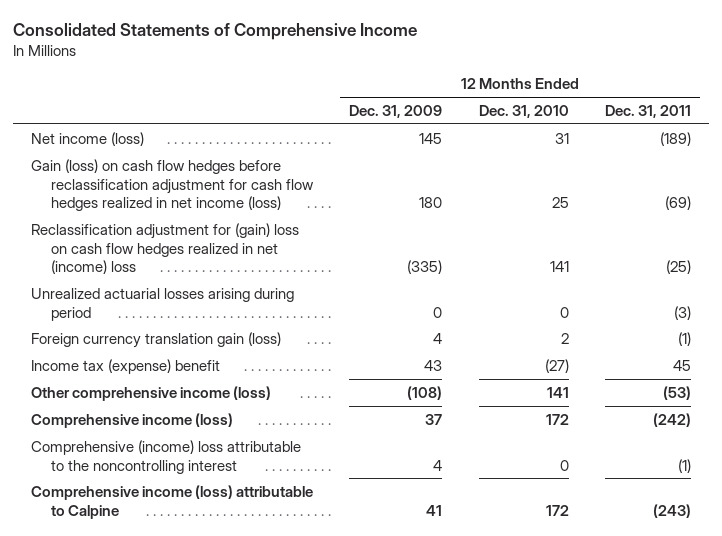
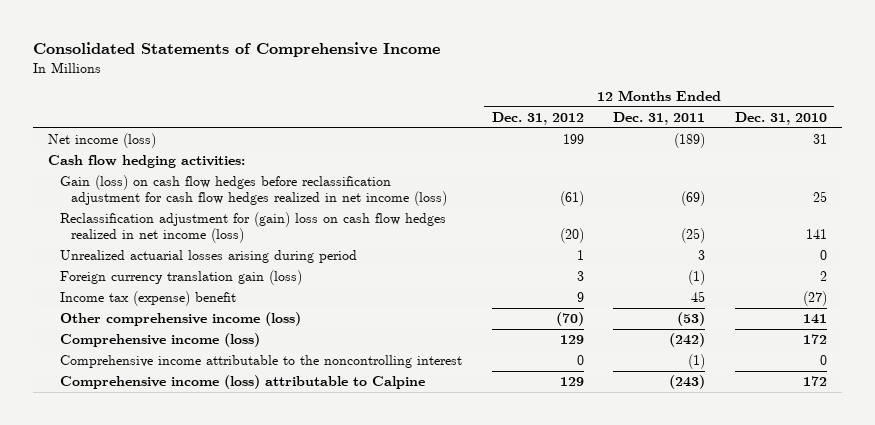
- | 12 Months Ended Dec. 31, 2009 | 12 Months Ended Dec. 31, 2010 | 12 Months Ended Dec. 31, 2011
+ | 12 Months Ended Dec. 31, 2012 | 12 Months Ended Dec. 31, 2011 | 12 Months Ended Dec. 31, 2010
+ Cash flow hedging activities:
- Reclassification adjustment for (gain) loss on cash flow hedges realized in net (income) loss | (335) | 141 | (25)
- Unrealized actuarial losses arising during period | 0 | 0 | (3)
+ Reclassification adjustment for (gain) loss on cash flow hedges realized in net income (loss) | (20) | (25) | 141
+ Unrealized actuarial losses arising during period | 1 | 3 | 0
- Comprehensive (income) loss attributable to the noncontrolling interest | 4 | 0 | (1)
+ Comprehensive income attributable to the noncontrolling interest | 0 | (1) | 0

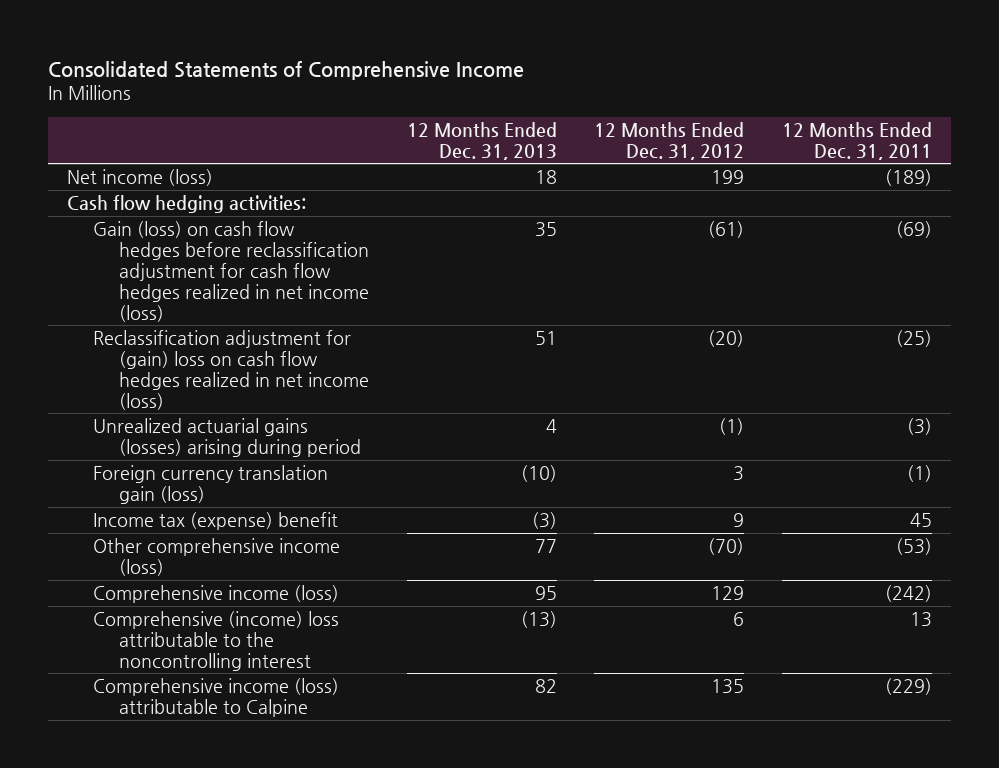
- | 12 Months Ended Dec. 31, 2012 | 12 Months Ended Dec. 31, 2011 | 12 Months Ended Dec. 31, 2010
+ | 12 Months Ended Dec. 31, 2013 | 12 Months Ended Dec. 31, 2012 | 12 Months Ended Dec. 31, 2011
- Unrealized actuarial losses arising during period | 1 | 3 | 0
+ Unrealized actuarial gains (losses) arising during period | 4 | (1) | (3)
- Comprehensive income attributable to the noncontrolling interest | 0 | (1) | 0
- Comprehensive income (loss) attributable to Calpine | 129 | (243) | 172
+ Comprehensive (income) loss attributable to the noncontrolling interest | (13) | 6 | 13
+ Comprehensive income (loss) attributable to Calpine | 82 | 135 | (229)

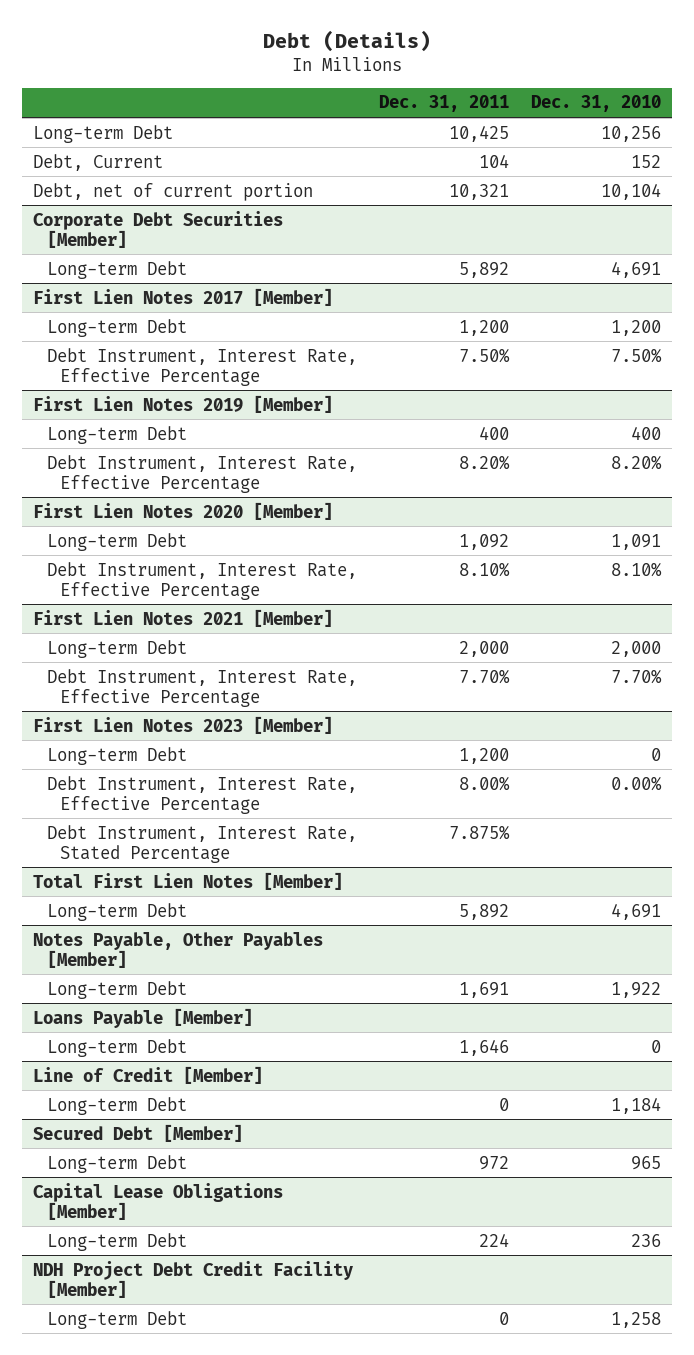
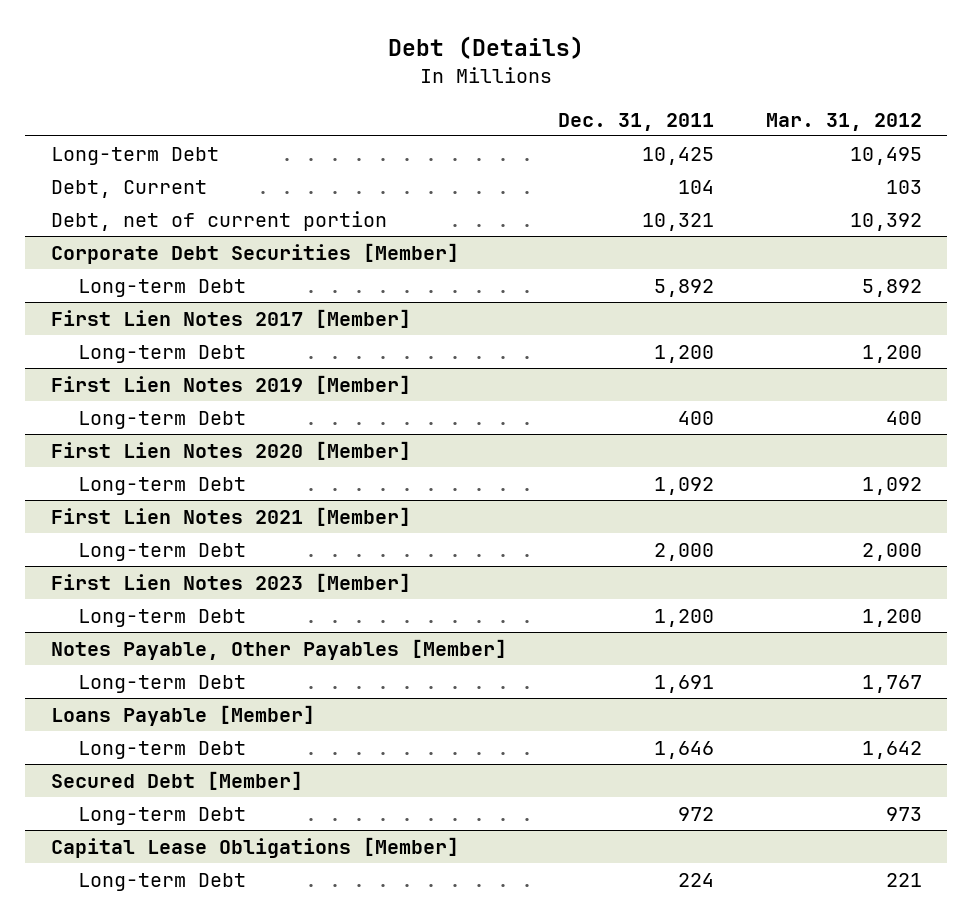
- | Dec. 31, 2011 | Dec. 31, 2010
+ | Dec. 31, 2011 | Mar. 31, 2012
@ First Lien Notes 2017 [Member]
- Debt Instrument, Interest Rate, Effective Percentage | 7.50% | 7.50%
@ First Lien Notes 2019 [Member]
- Debt Instrument, Interest Rate, Effective Percentage | 8.20% | 8.20%
@ First Lien Notes 2020 [Member]
- Debt Instrument, Interest Rate, Effective Percentage | 8.10% | 8.10%
@ First Lien Notes 2021 [Member]
- Debt Instrument, Interest Rate, Effective Percentage | 7.70% | 7.70%
@ First Lien Notes 2023 [Member]
- Debt Instrument, Interest Rate, Effective Percentage | 8.00% | 0.00%
- Debt Instrument, Interest Rate, Stated Percentage | 7.875% |
- Total First Lien Notes [Member]
- Long-term Debt | 5,892 | 4,691
- Line of Credit [Member]
- Long-term Debt | 0 | 1,184
- NDH Project Debt Credit Facility [Member]
- Long-term Debt | 0 | 1,258

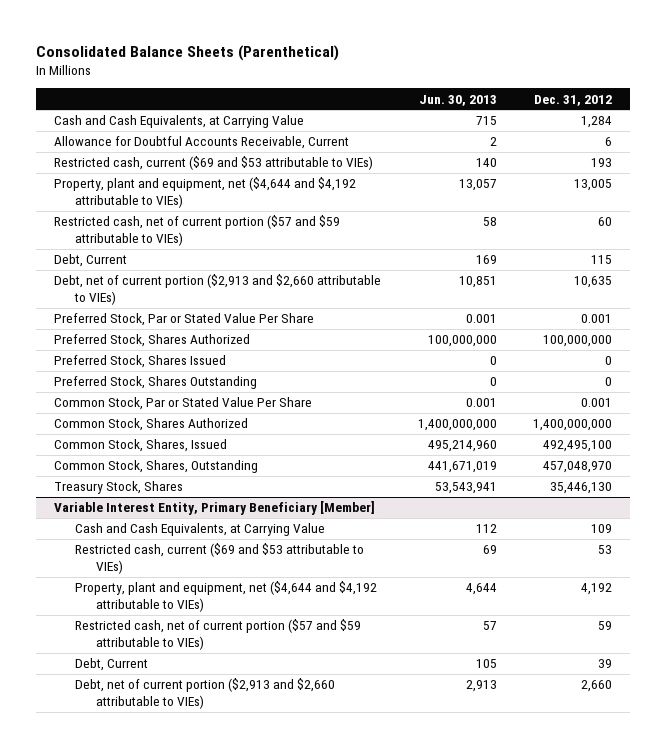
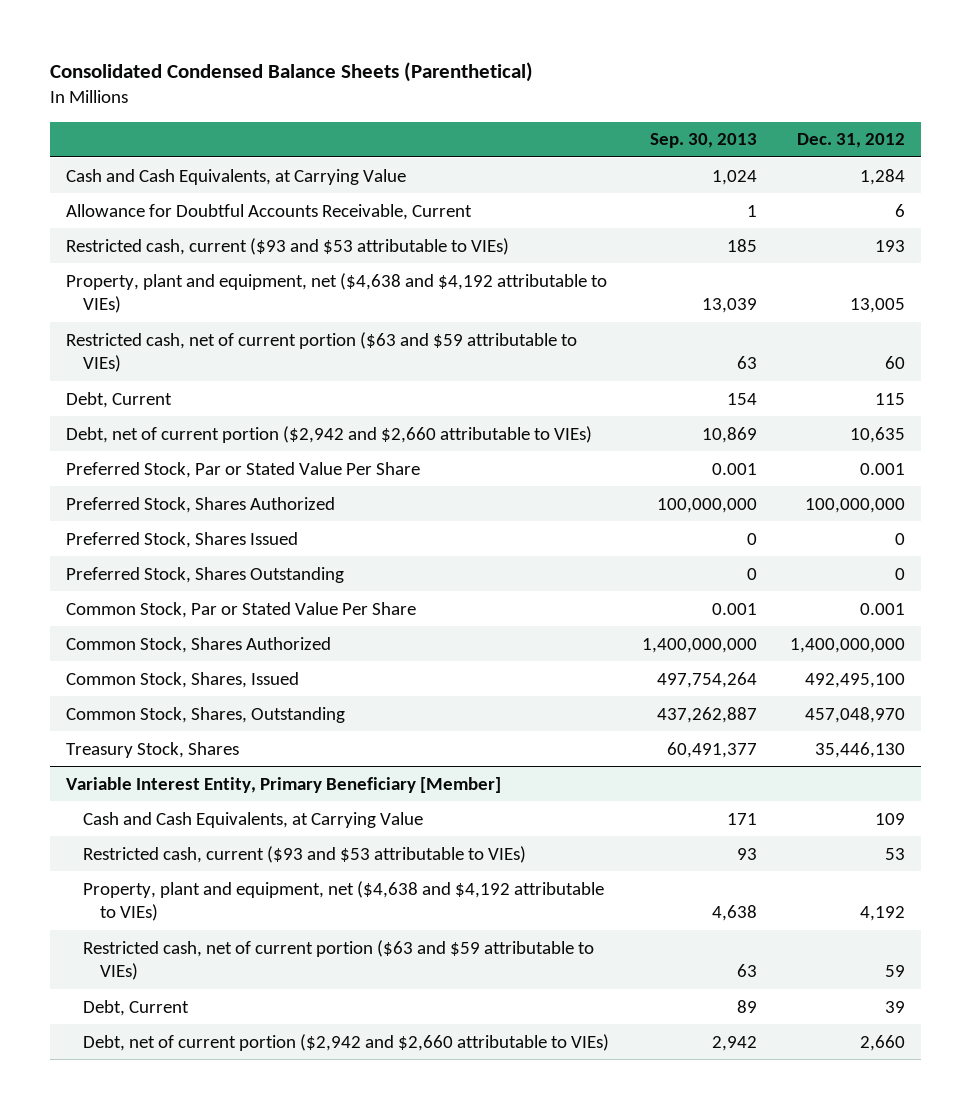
- Consolidated Balance Sheets (Parenthetical)
+ Consolidated Condensed Balance Sheets (Parenthetical)
- | Jun. 30, 2013 | Dec. 31, 2012
+ | Sep. 30, 2013 | Dec. 31, 2012
- Restricted cash, current ($69 and $53 attributable to VIEs) | 140 | 193
- Property, plant and equipment, net ($4,644 and $4,192 attributable to VIEs) | 13,057 | 13,005
- Restricted cash, net of current portion ($57 and $59 attributable to VIEs) | 58 | 60
+ Restricted cash, current ($93 and $53 attributable to VIEs) | 185 | 193
+ Property, plant and equipment, net ($4,638 and $4,192 attributable to VIEs) | 13,039 | 13,005
+ Restricted cash, net of current portion ($63 and $59 attributable to VIEs) | 63 | 60
- Debt, net of current portion ($2,913 and $2,660 attributable to VIEs) | 10,851 | 10,635
+ Debt, net of current portion ($2,942 and $2,660 attributable to VIEs) | 10,869 | 10,635
@ Variable Interest Entity, Primary Beneficiary [Member]
- Restricted cash, current ($69 and $53 attributable to VIEs) | 69 | 53
- Property, plant and equipment, net ($4,644 and $4,192 attributable to VIEs) | 4,644 | 4,192
- Restricted cash, net of current portion ($57 and $59 attributable to VIEs) | 57 | 59
+ Restricted cash, current ($93 and $53 attributable to VIEs) | 93 | 53
+ Property, plant and equipment, net ($4,638 and $4,192 attributable to VIEs) | 4,638 | 4,192
+ Restricted cash, net of current portion ($63 and $59 attributable to VIEs) | 63 | 59
- Debt, net of current portion ($2,913 and $2,660 attributable to VIEs) | 2,913 | 2,660
+ Debt, net of current portion ($2,942 and $2,660 attributable to VIEs) | 2,942 | 2,660

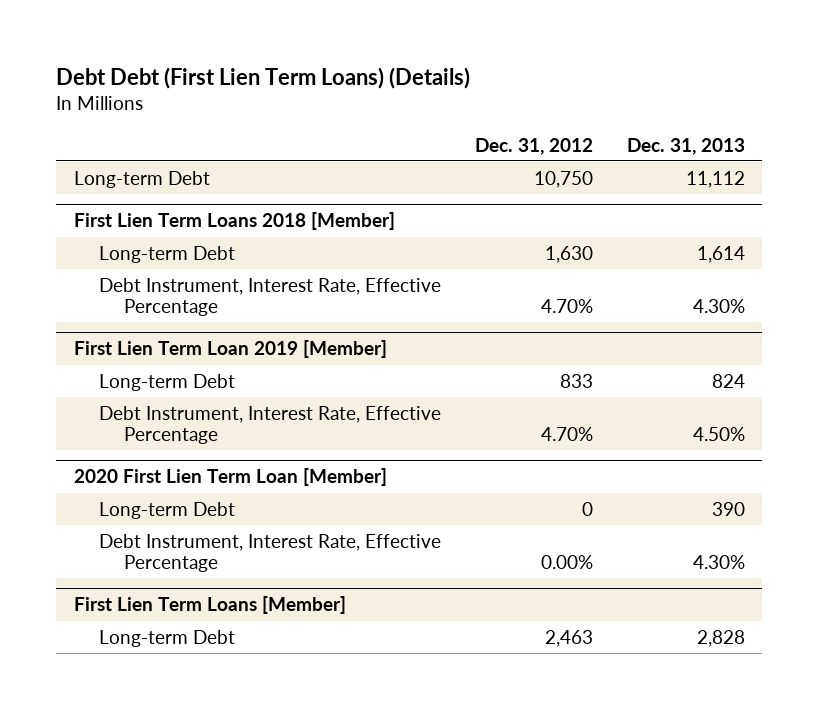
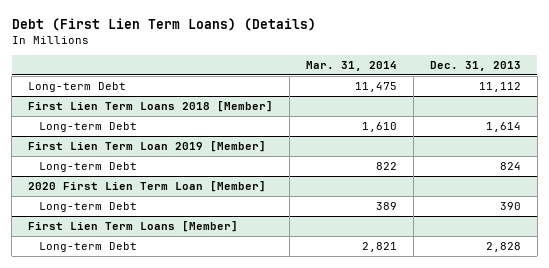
- Debt Debt (First Lien Term Loans) (Details)
+ Debt (First Lien Term Loans) (Details)
- | Dec. 31, 2012 | Dec. 31, 2013
+ | Mar. 31, 2014 | Dec. 31, 2013
@ First Lien Term Loans 2018 [Member]
- Debt Instrument, Interest Rate, Effective Percentage | 4.70% | 4.30%
@ First Lien Term Loan 2019 [Member]
- Debt Instrument, Interest Rate, Effective Percentage | 4.70% | 4.50%
@ 2020 First Lien Term Loan [Member]
- Debt Instrument, Interest Rate, Effective Percentage | 0.00% | 4.30%

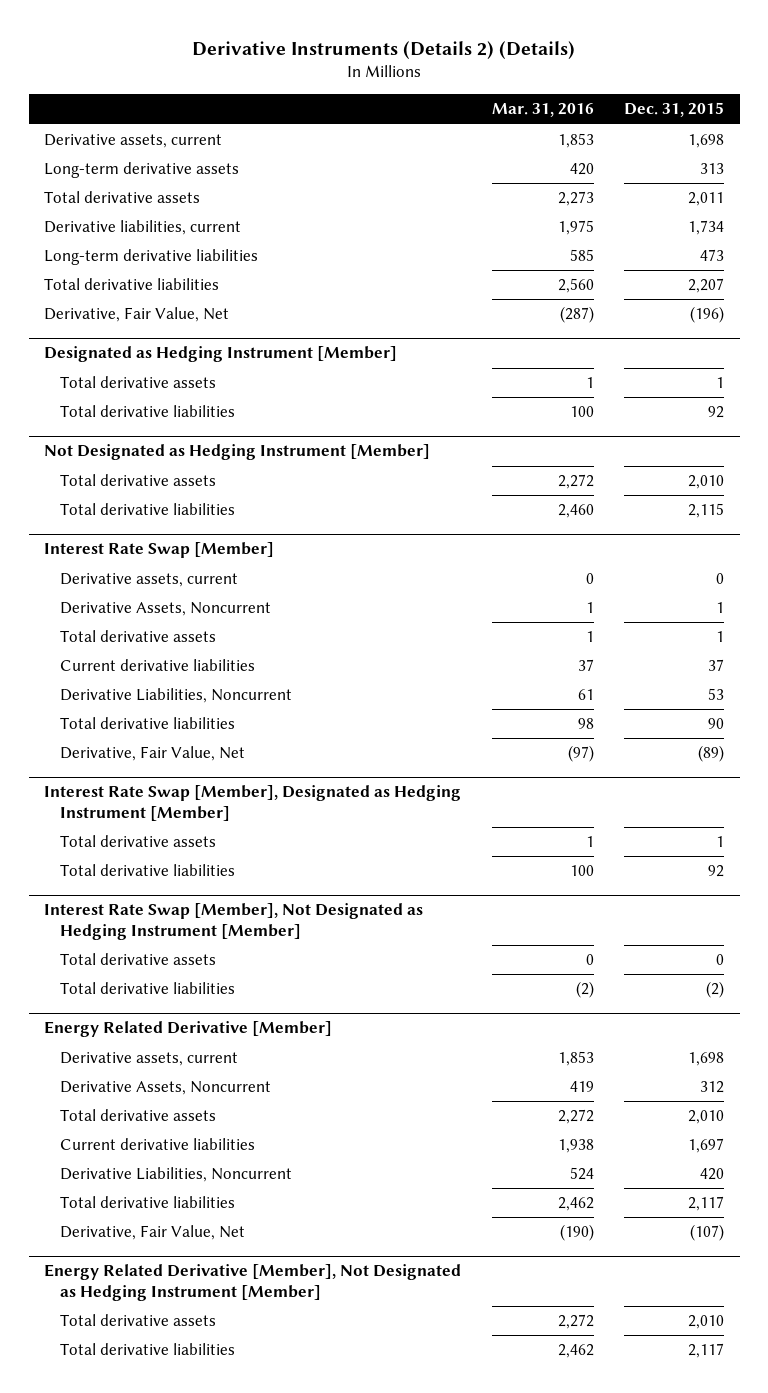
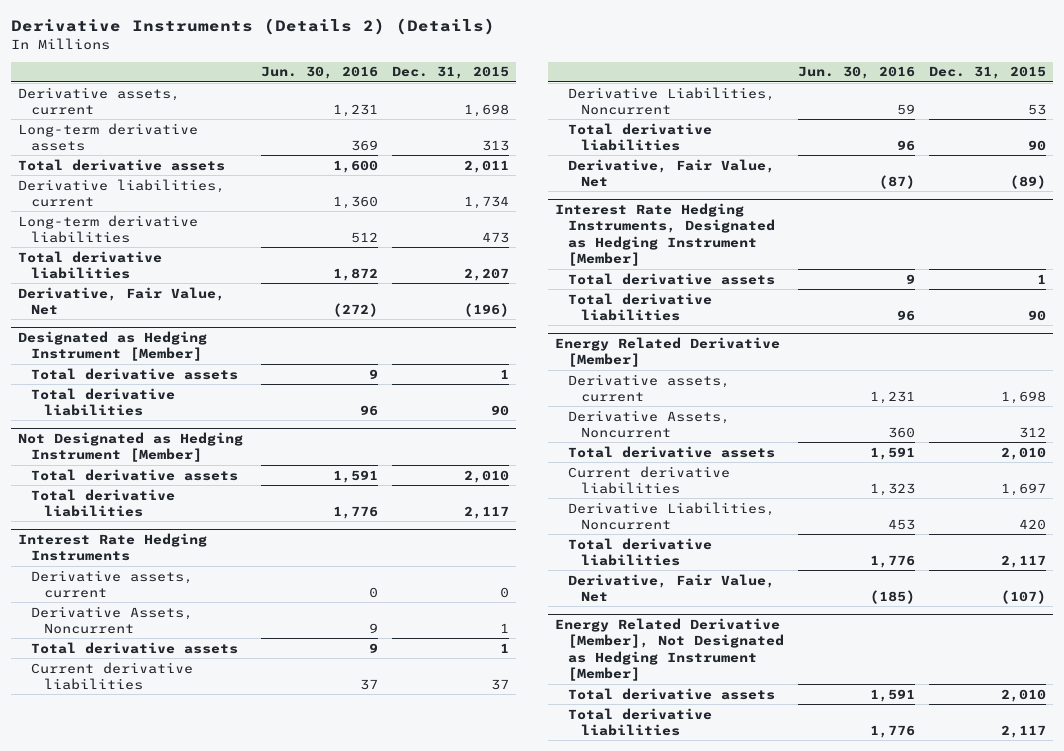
- | Mar. 31, 2016 | Dec. 31, 2015
+ | Jun. 30, 2016 | Dec. 31, 2015
@ Designated as Hedging Instrument [Member]
- Total derivative liabilities | 100 | 92
+ Total derivative liabilities | 96 | 90
@ Not Designated as Hedging Instrument [Member]
- Total derivative liabilities | 2,460 | 2,115
- Interest Rate Swap [Member]
@ Not Designated as Hedging Instrument [Member]
+ Total derivative liabilities | 1,776 | 2,117
+ Interest Rate Hedging Instruments
- Interest Rate Swap [Member], Designated as Hedging Instrument [Member]
+ Interest Rate Hedging Instruments, Designated as Hedging Instrument [Member]
- Total derivative liabilities | 100 | 92
- Interest Rate Swap [Member], Not Designated as Hedging Instrument [Member]
- Total derivative assets | 0 | 0
- Total derivative liabilities | (2) | (2)
+ Total derivative liabilities | 96 | 90

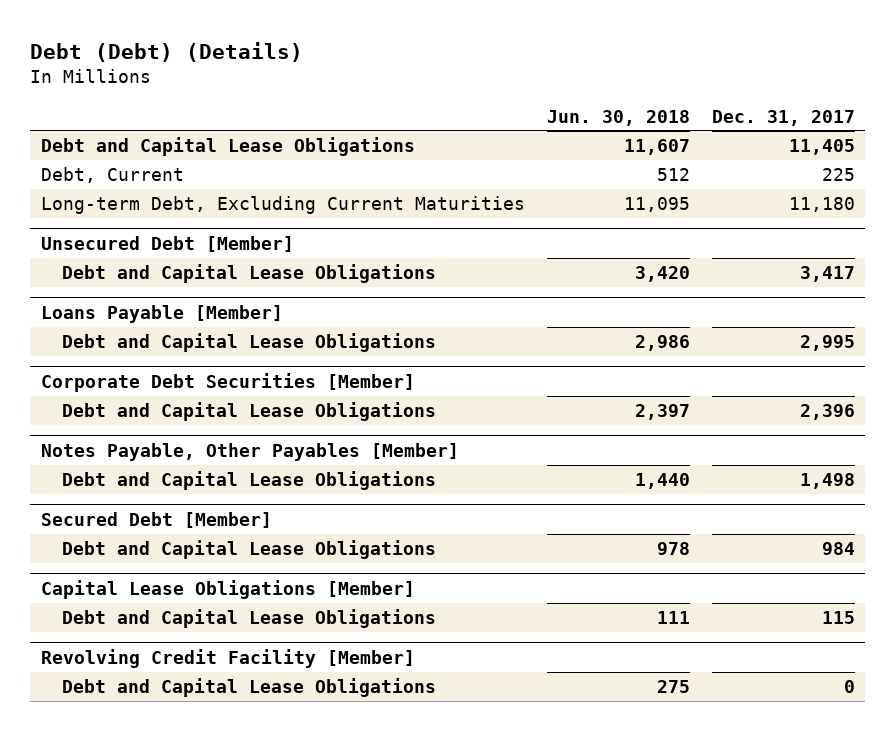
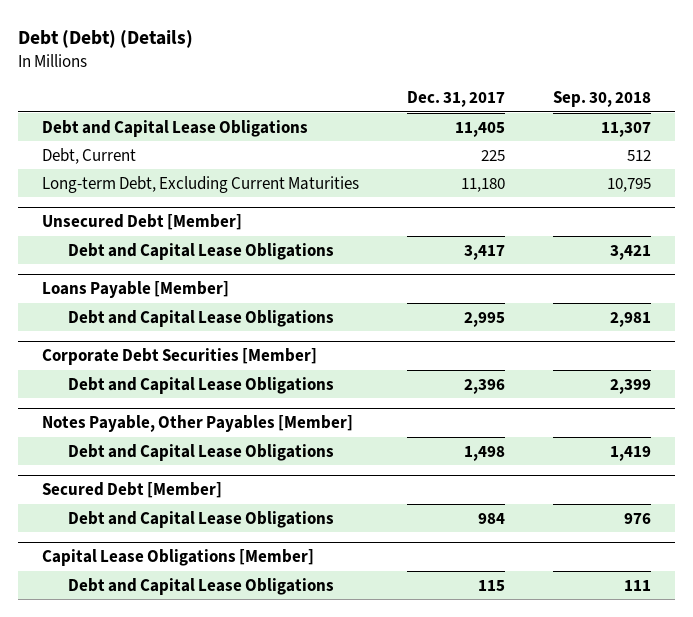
- | Jun. 30, 2018 | Dec. 31, 2017
+ | Dec. 31, 2017 | Sep. 30, 2018
- Revolving Credit Facility [Member]
- Debt and Capital Lease Obligations | 275 | 0

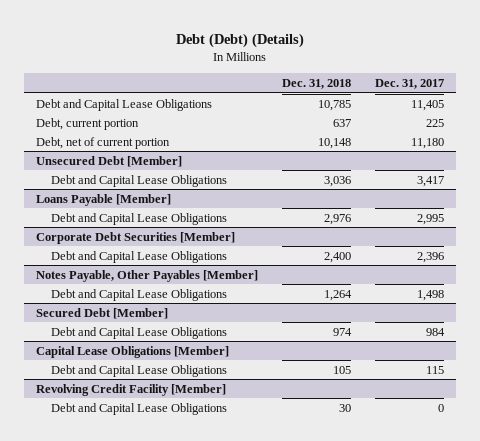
- | Dec. 31, 2017 | Sep. 30, 2018
+ | Dec. 31, 2018 | Dec. 31, 2017
- Debt, Current | 225 | 512
- Long-term Debt, Excluding Current Maturities | 11,180 | 10,795
+ Debt, current portion | 637 | 225
+ Debt, net of current portion | 10,148 | 11,180
+ Revolving Credit Facility [Member]
+ Debt and Capital Lease Obligations | 30 | 0

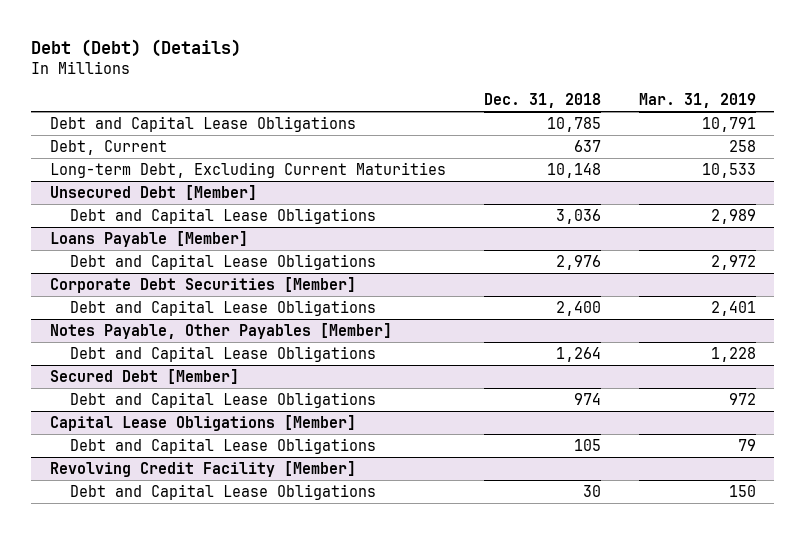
- | Dec. 31, 2018 | Dec. 31, 2017
+ | Dec. 31, 2018 | Mar. 31, 2019
- Debt, current portion | 637 | 225
- Debt, net of current portion | 10,148 | 11,180
+ Debt, Current | 637 | 258
+ Long-term Debt, Excluding Current Maturities | 10,148 | 10,533

